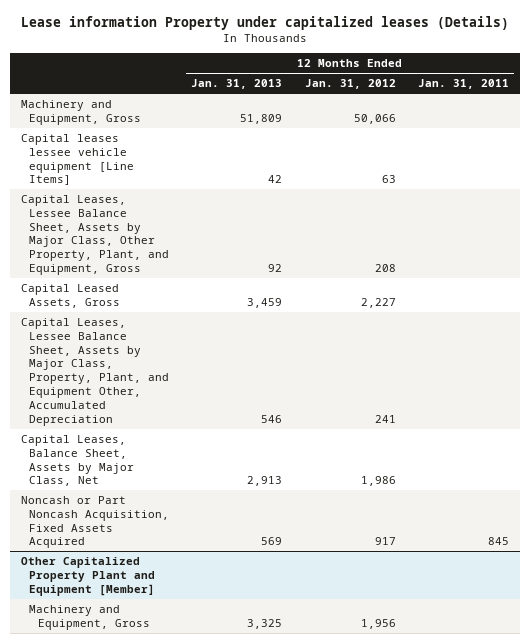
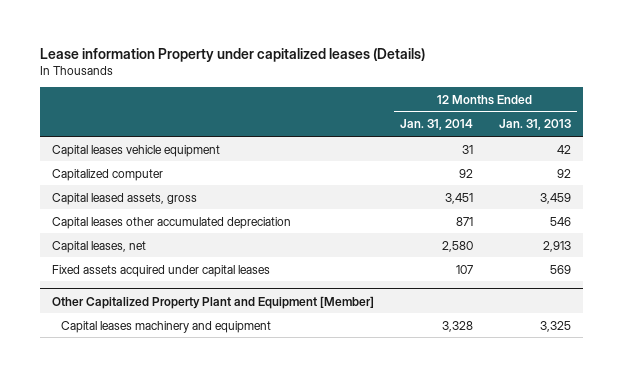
- | 12 Months Ended Jan. 31, 2013 | 12 Months Ended Jan. 31, 2012 | 12 Months Ended Jan. 31, 2011
+ | 12 Months Ended Jan. 31, 2014 | 12 Months Ended Jan. 31, 2013
- Machinery and Equipment, Gross | 51,809 | 50,066 |
- Capital leases lessee vehicle equipment [Line Items] | 42 | 63 |
- Capital Leases, Lessee Balance Sheet, Assets by Major Class, Other Property, Plant, and Equipment, Gross | 92 | 208 |
- Capital Leased Assets, Gross | 3,459 | 2,227 |
- Capital Leases, Lessee Balance Sheet, Assets by Major Class, Property, Plant, and Equipment Other, Accumulated Depreciation | 546 | 241 |
- Capital Leases, Balance Sheet, Assets by Major Class, Net | 2,913 | 1,986 |
- Noncash or Part Noncash Acquisition, Fixed Assets Acquired | 569 | 917 | 845
+ Capital leases vehicle equipment | 31 | 42
+ Capitalized computer | 92 | 92
+ Capital leased assets, gross | 3,451 | 3,459
+ Capital leases other accumulated depreciation | 871 | 546
+ Capital leases, net | 2,580 | 2,913
+ Fixed assets acquired under capital leases | 107 | 569
@ Other Capitalized Property Plant and Equipment [Member]
- Machinery and Equipment, Gross | 3,325 | 1,956 |
+ Capital leases machinery and equipment | 3,328 | 3,325

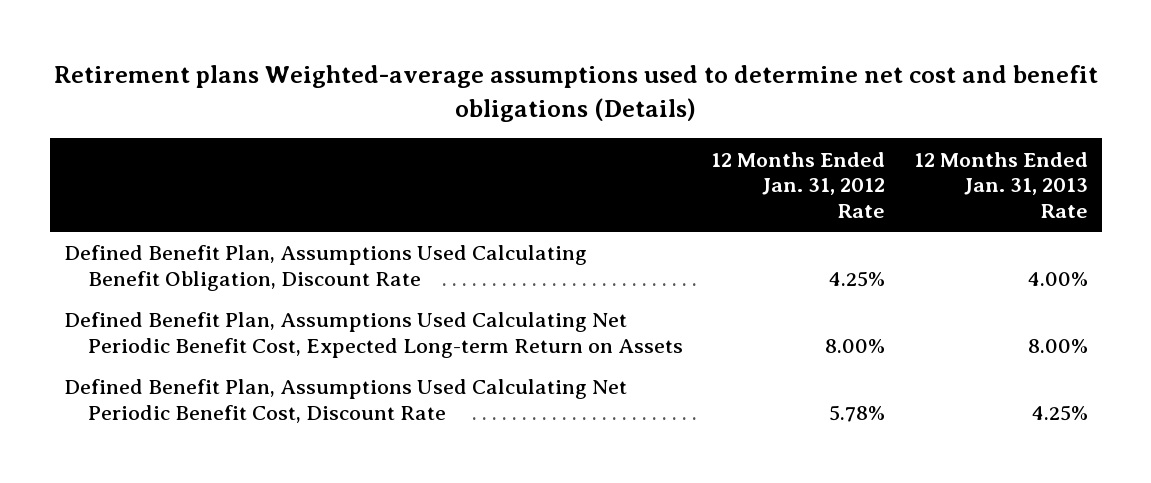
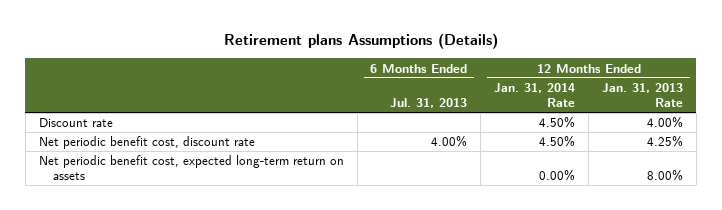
- Retirement plans Weighted-average assumptions used to determine net cost and benefit obligations (Details)
+ Retirement plans Assumptions (Details)
- | 12 Months Ended Jan. 31, 2012 Rate | 12 Months Ended Jan. 31, 2013 Rate
+ | 6 Months Ended Jul. 31, 2013 | 12 Months Ended Jan. 31, 2014 Rate | 12 Months Ended Jan. 31, 2013 Rate
- Defined Benefit Plan, Assumptions Used Calculating Benefit Obligation, Discount Rate | 4.25% | 4.00%
- Defined Benefit Plan, Assumptions Used Calculating Net Periodic Benefit Cost, Expected Long-term Return on Assets | 8.00% | 8.00%
- Defined Benefit Plan, Assumptions Used Calculating Net Periodic Benefit Cost, Discount Rate | 5.78% | 4.25%
+ Discount rate | | 4.50% | 4.00%
+ Net periodic benefit cost, discount rate | 4.00% | 4.50% | 4.25%
+ Net periodic benefit cost, expected long-term return on assets | | 0.00% | 8.00%

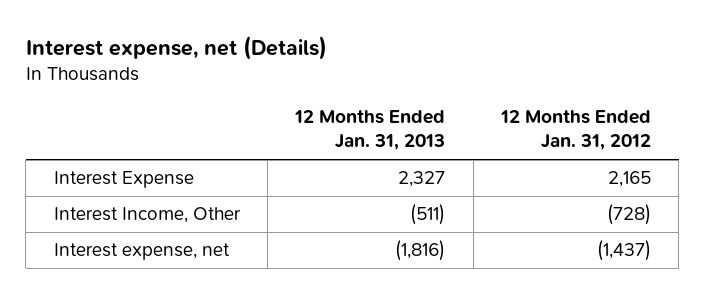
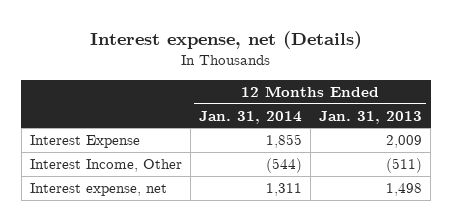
- | 12 Months Ended Jan. 31, 2013 | 12 Months Ended Jan. 31, 2012
+ | 12 Months Ended Jan. 31, 2014 | 12 Months Ended Jan. 31, 2013
- Interest Expense | 2,327 | 2,165
+ Interest Expense | 1,855 | 2,009
- Interest expense, net | (1,816) | (1,437)
+ Interest expense, net | 1,311 | 1,498

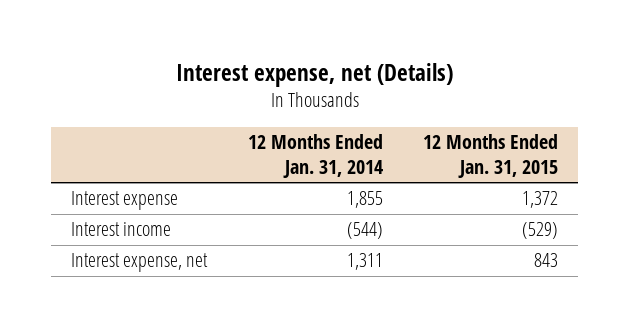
- | 12 Months Ended Jan. 31, 2014 | 12 Months Ended Jan. 31, 2013
+ | 12 Months Ended Jan. 31, 2014 | 12 Months Ended Jan. 31, 2015
- Interest Expense | 1,855 | 2,009
- Interest Income, Other | (544) | (511)
+ Interest expense | 1,855 | 1,372
+ Interest income | (544) | (529)

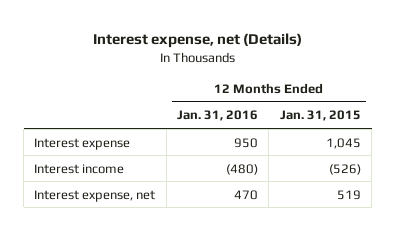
- | 12 Months Ended Jan. 31, 2014 | 12 Months Ended Jan. 31, 2015
+ | 12 Months Ended Jan. 31, 2016 | 12 Months Ended Jan. 31, 2015
- Interest expense | 1,855 | 1,372
- Interest income | (544) | (529)
- Interest expense, net | 1,311 | 843
+ Interest expense | 950 | 1,045
+ Interest income | (480) | (526)
+ Interest expense, net | 470 | 519

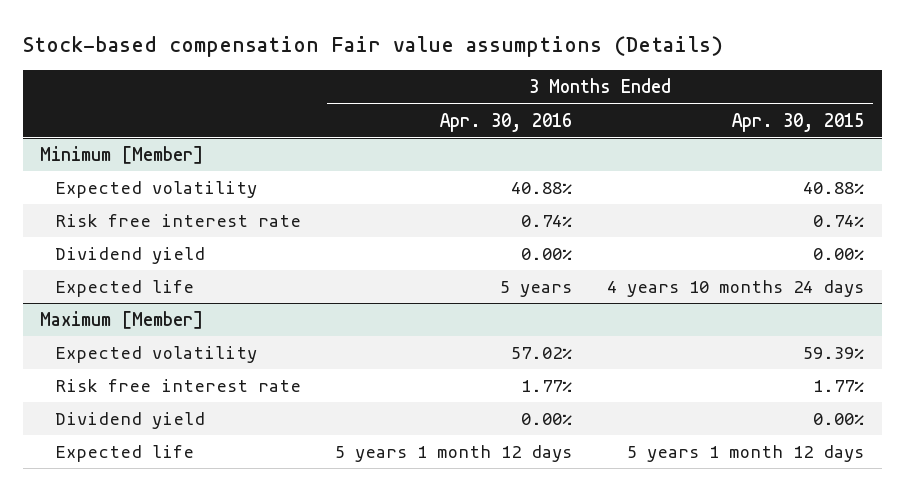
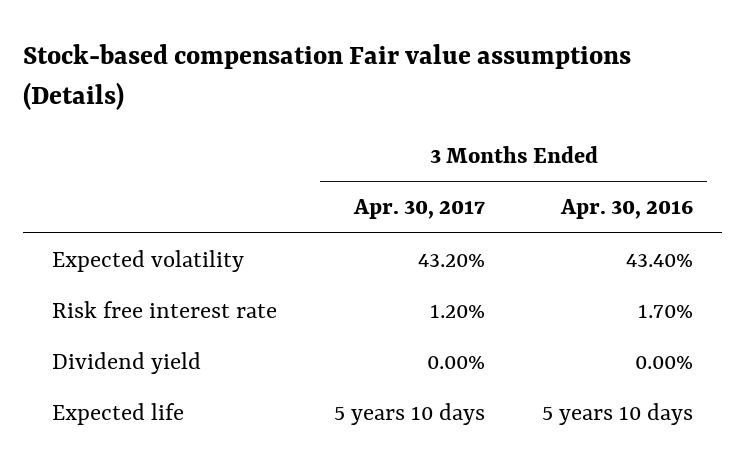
- | 3 Months Ended Apr. 30, 2016 | 3 Months Ended Apr. 30, 2015
+ | 3 Months Ended Apr. 30, 2017 | 3 Months Ended Apr. 30, 2016
- Minimum [Member]
- Expected volatility | 40.88% | 40.88%
- Risk free interest rate | 0.74% | 0.74%
- Dividend yield | 0.00% | 0.00%
- Expected life | 5 years | 4 years 10 months 24 days
- Maximum [Member]
- Expected volatility | 57.02% | 59.39%
- Risk free interest rate | 1.77% | 1.77%
+ Expected volatility | 43.20% | 43.40%
+ Risk free interest rate | 1.20% | 1.70%
- Expected life | 5 years 1 month 12 days | 5 years 1 month 12 days
+ Expected life | 5 years 10 days | 5 years 10 days

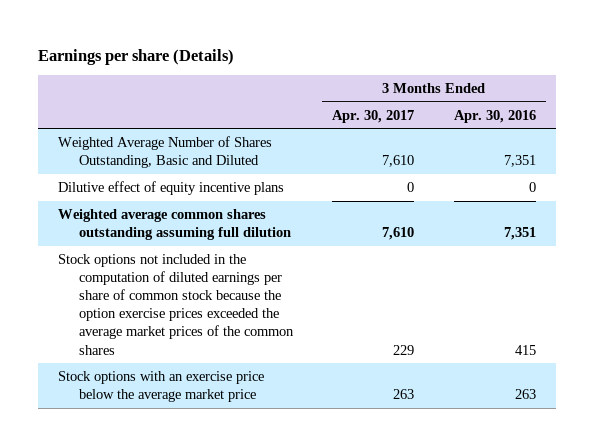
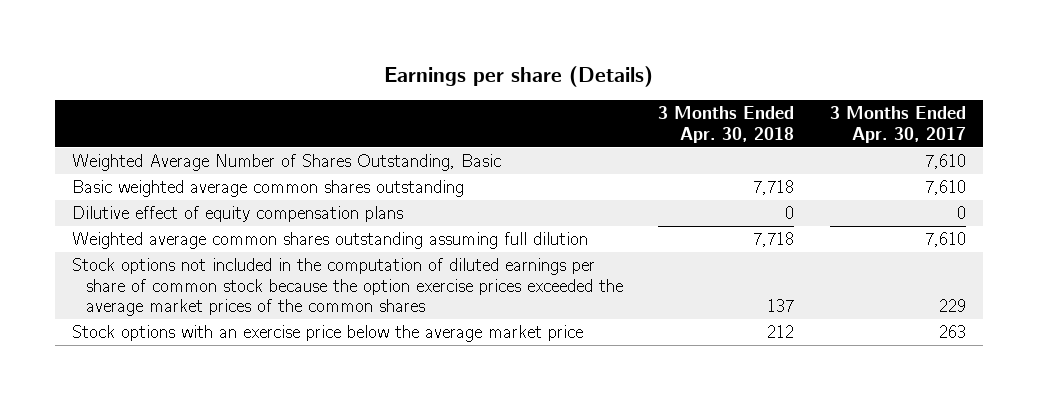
- | 3 Months Ended Apr. 30, 2017 | 3 Months Ended Apr. 30, 2016
+ | 3 Months Ended Apr. 30, 2018 | 3 Months Ended Apr. 30, 2017
- Weighted Average Number of Shares Outstanding, Basic and Diluted | 7,610 | 7,351
- Dilutive effect of equity incentive plans | 0 | 0
+ Weighted Average Number of Shares Outstanding, Basic | | 7,610
+ Basic weighted average common shares outstanding | 7,718 | 7,610
+ Dilutive effect of equity compensation plans | 0 | 0

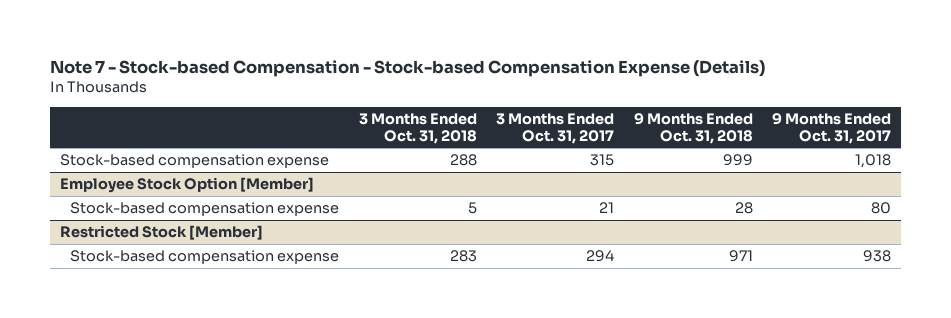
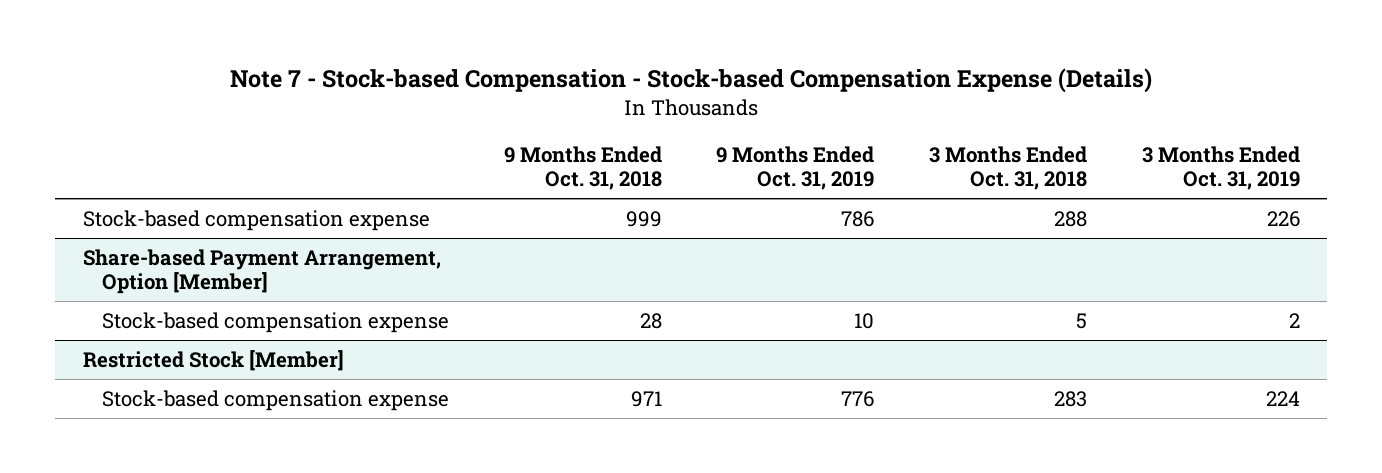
- | 3 Months Ended Oct. 31, 2018 | 3 Months Ended Oct. 31, 2017 | 9 Months Ended Oct. 31, 2018 | 9 Months Ended Oct. 31, 2017
+ | 9 Months Ended Oct. 31, 2018 | 9 Months Ended Oct. 31, 2019 | 3 Months Ended Oct. 31, 2018 | 3 Months Ended Oct. 31, 2019
- Employee Stock Option [Member]
+ Share-based Payment Arrangement, Option [Member]

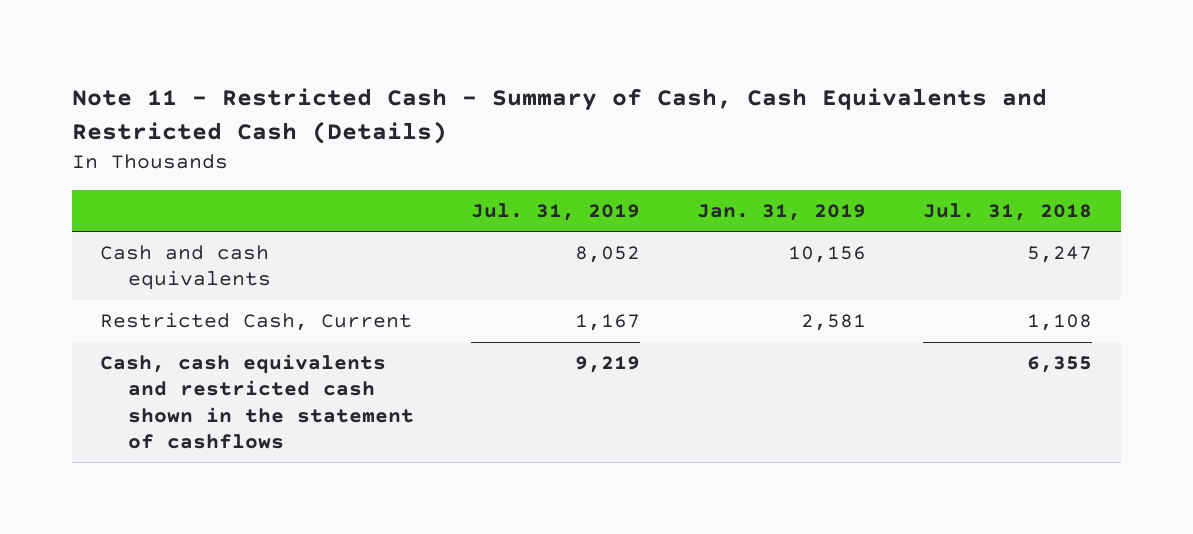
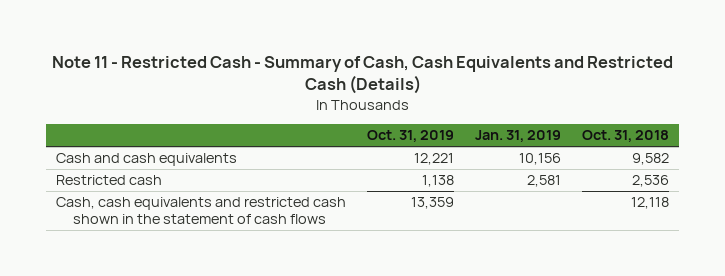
- | Jul. 31, 2019 | Jan. 31, 2019 | Jul. 31, 2018
+ | Oct. 31, 2019 | Jan. 31, 2019 | Oct. 31, 2018
- Restricted Cash, Current | 1,167 | 2,581 | 1,108
- Cash, cash equivalents and restricted cash shown in the statement of cashflows | 9,219 | | 6,355
+ Restricted cash | 1,138 | 2,581 | 2,536
+ Cash, cash equivalents and restricted cash shown in the statement of cash flows | 13,359 | | 12,118

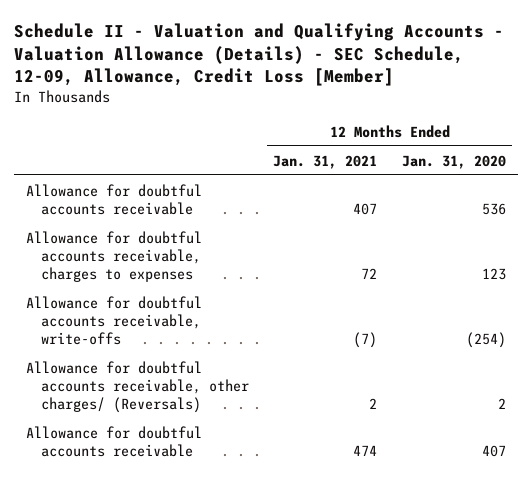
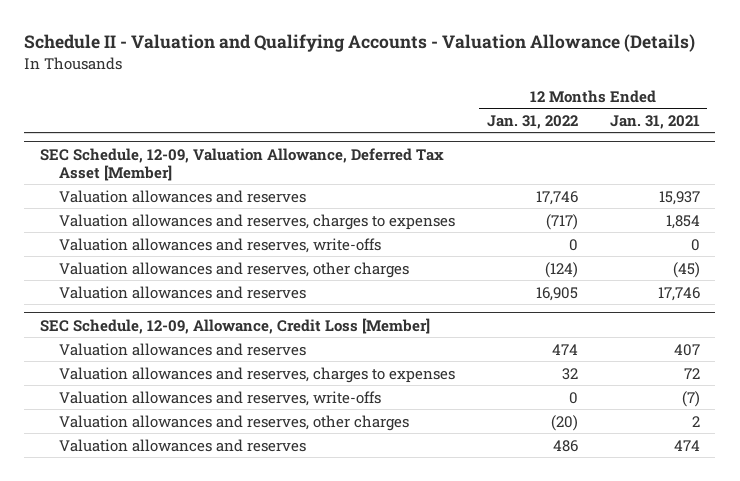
- Schedule II - Valuation and Qualifying Accounts - Valuation Allowance (Details) - SEC Schedule, 12-09, Allowance, Credit Loss [Member]
+ Schedule II - Valuation and Qualifying Accounts - Valuation Allowance (Details)
- | 12 Months Ended Jan. 31, 2021 | 12 Months Ended Jan. 31, 2020
+ | 12 Months Ended Jan. 31, 2022 | 12 Months Ended Jan. 31, 2021
- Allowance for doubtful accounts receivable | 407 | 536
- Allowance for doubtful accounts receivable, charges to expenses | 72 | 123
- Allowance for doubtful accounts receivable, write-offs | (7) | (254)
- Allowance for doubtful accounts receivable, other charges/ (Reversals) | 2 | 2
- Allowance for doubtful accounts receivable | 474 | 407
+ SEC Schedule, 12-09, Valuation Allowance, Deferred Tax Asset [Member]
+ Valuation allowances and reserves | 17,746 | 15,937
+ Valuation allowances and reserves, charges to expenses | (717) | 1,854
+ Valuation allowances and reserves, write-offs | 0 | 0
+ Valuation allowances and reserves, other charges | (124) | (45)
+ Valuation allowances and reserves | 16,905 | 17,746
+ SEC Schedule, 12-09, Allowance, Credit Loss [Member]
+ Valuation allowances and reserves | 474 | 407
+ Valuation allowances and reserves, charges to expenses | 32 | 72
+ Valuation allowances and reserves, write-offs | 0 | (7)
+ Valuation allowances and reserves, other charges | (20) | 2
+ Valuation allowances and reserves | 486 | 474

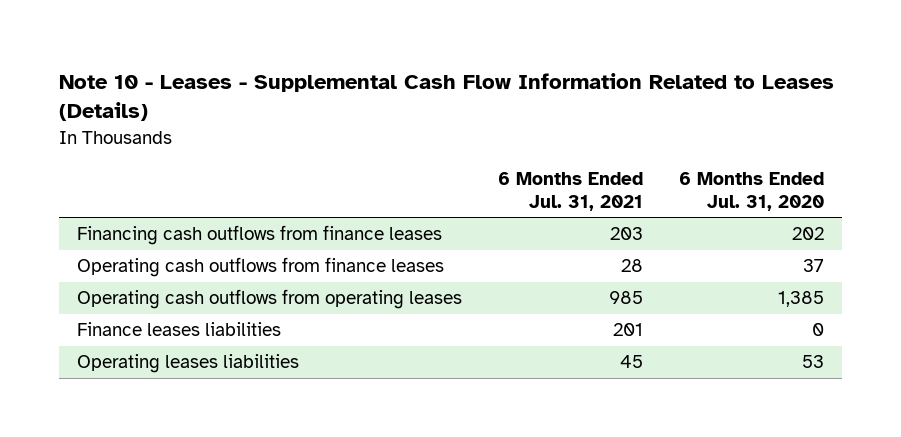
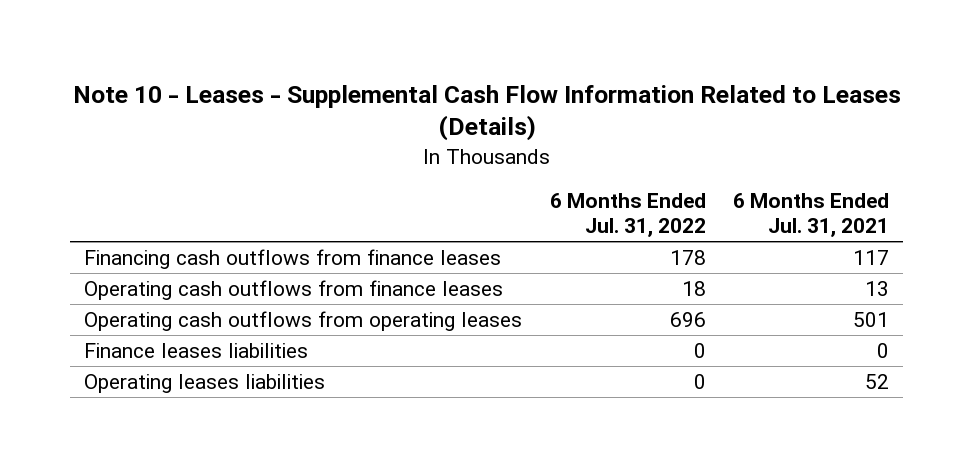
- | 6 Months Ended Jul. 31, 2021 | 6 Months Ended Jul. 31, 2020
+ | 6 Months Ended Jul. 31, 2022 | 6 Months Ended Jul. 31, 2021
- Financing cash outflows from finance leases | 203 | 202
- Operating cash outflows from finance leases | 28 | 37
- Operating cash outflows from operating leases | 985 | 1,385
- Finance leases liabilities | 201 | 0
- Operating leases liabilities | 45 | 53
+ Financing cash outflows from finance leases | 178 | 117
+ Operating cash outflows from finance leases | 18 | 13
+ Operating cash outflows from operating leases | 696 | 501
+ Finance leases liabilities | 0 | 0
+ Operating leases liabilities | 0 | 52

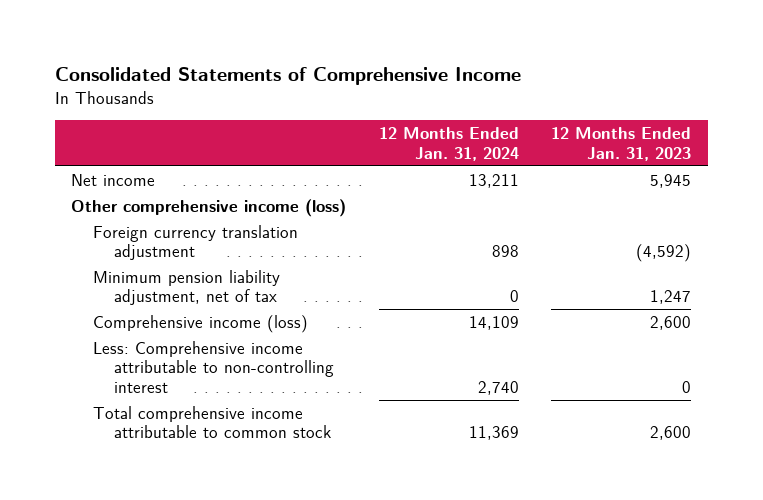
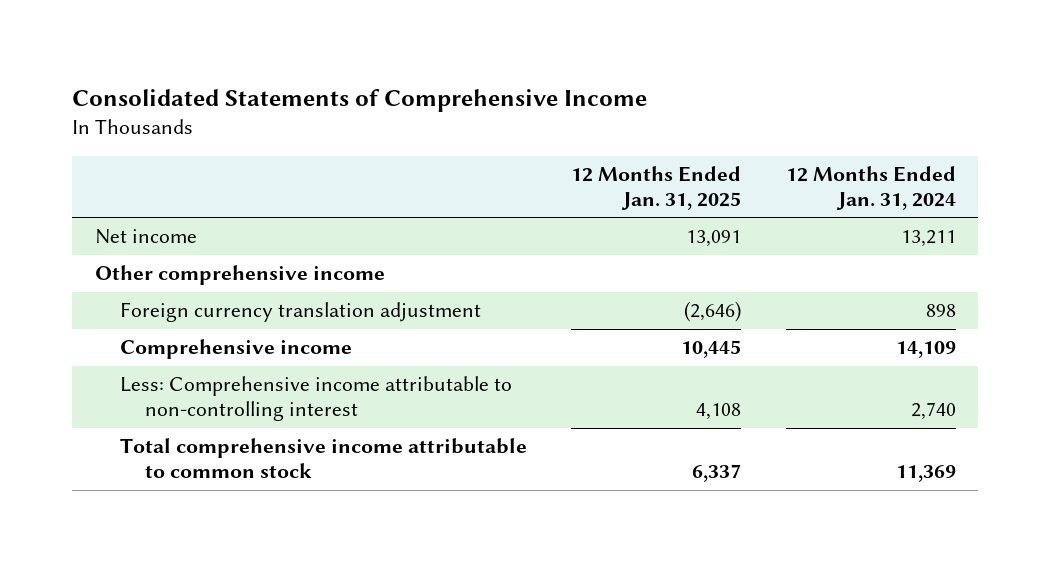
- | 12 Months Ended Jan. 31, 2024 | 12 Months Ended Jan. 31, 2023
+ | 12 Months Ended Jan. 31, 2025 | 12 Months Ended Jan. 31, 2024
- Other comprehensive income (loss)
+ Other comprehensive income
- Minimum pension liability adjustment, net of tax | 0 | 1,247
- Comprehensive income (loss) | 14,109 | 2,600
+ Comprehensive income | 10,445 | 14,109

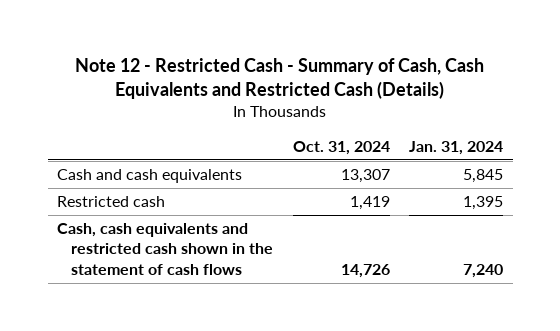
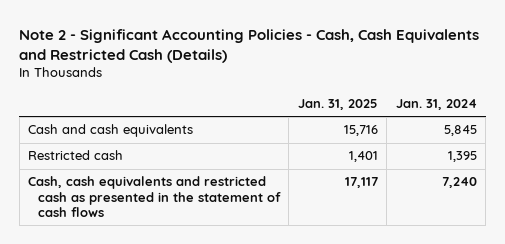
- Note 12 - Restricted Cash - Summary of Cash, Cash Equivalents and Restricted Cash (Details)
+ Note 2 - Significant Accounting Policies - Cash, Cash Equivalents and Restricted Cash (Details)
- | Oct. 31, 2024 | Jan. 31, 2024
+ | Jan. 31, 2025 | Jan. 31, 2024
- Cash, cash equivalents and restricted cash shown in the statement of cash flows | 14,726 | 7,240
+ Cash, cash equivalents and restricted cash as presented in the statement of cash flows | 17,117 | 7,240

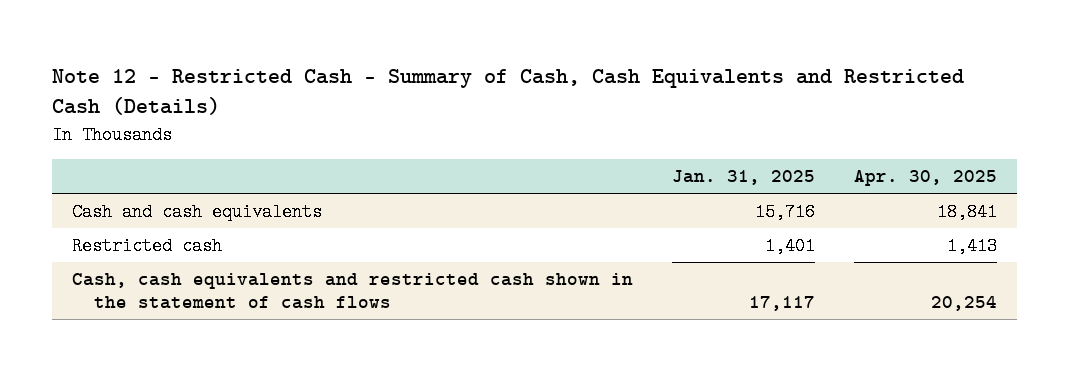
- Note 2 - Significant Accounting Policies - Cash, Cash Equivalents and Restricted Cash (Details)
+ Note 12 - Restricted Cash - Summary of Cash, Cash Equivalents and Restricted Cash (Details)
- | Jan. 31, 2025 | Jan. 31, 2024
+ | Jan. 31, 2025 | Apr. 30, 2025
- Cash, cash equivalents and restricted cash as presented in the statement of cash flows | 17,117 | 7,240
+ Cash, cash equivalents and restricted cash shown in the statement of cash flows | 17,117 | 20,254

